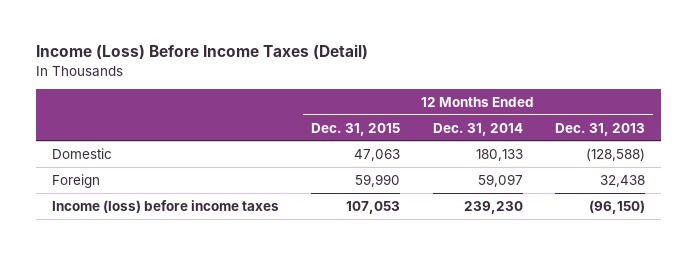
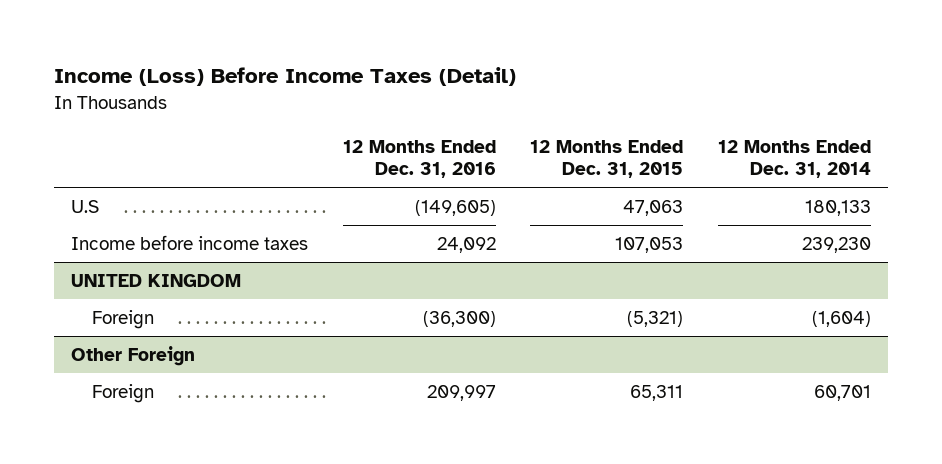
- | 12 Months Ended Dec. 31, 2015 | 12 Months Ended Dec. 31, 2014 | 12 Months Ended Dec. 31, 2013
+ | 12 Months Ended Dec. 31, 2016 | 12 Months Ended Dec. 31, 2015 | 12 Months Ended Dec. 31, 2014
- Domestic | 47,063 | 180,133 | (128,588)
- Foreign | 59,990 | 59,097 | 32,438
- Income (loss) before income taxes | 107,053 | 239,230 | (96,150)
+ U.S | (149,605) | 47,063 | 180,133
+ Income before income taxes | 24,092 | 107,053 | 239,230
+ UNITED KINGDOM
+ Foreign | (36,300) | (5,321) | (1,604)
+ Other Foreign
+ Foreign | 209,997 | 65,311 | 60,701

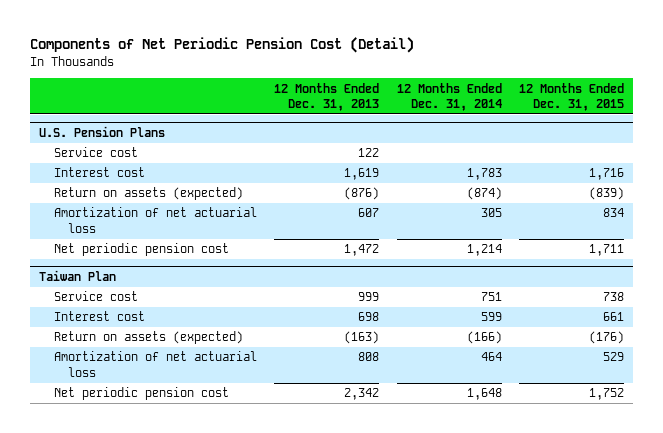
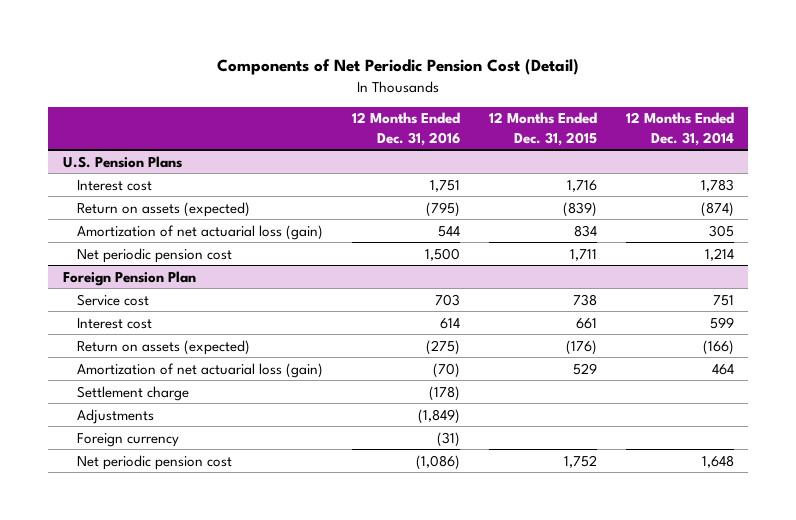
- | 12 Months Ended Dec. 31, 2013 | 12 Months Ended Dec. 31, 2014 | 12 Months Ended Dec. 31, 2015
+ | 12 Months Ended Dec. 31, 2016 | 12 Months Ended Dec. 31, 2015 | 12 Months Ended Dec. 31, 2014
@ U.S. Pension Plans
- Service cost | 122 | |
- Amortization of net actuarial loss | 607 | 305 | 834
+ Amortization of net actuarial loss (gain) | 544 | 834 | 305
- Taiwan Plan
+ Foreign Pension Plan
- Amortization of net actuarial loss | 808 | 464 | 529
+ Amortization of net actuarial loss (gain) | (70) | 529 | 464
+ Settlement charge | (178) | |
+ Adjustments | (1,849) | |
+ Foreign currency | (31) | |

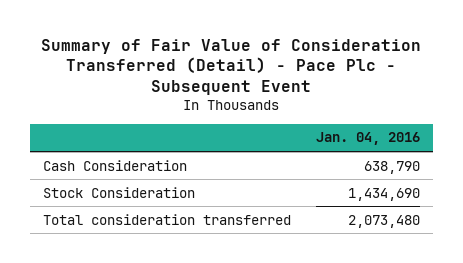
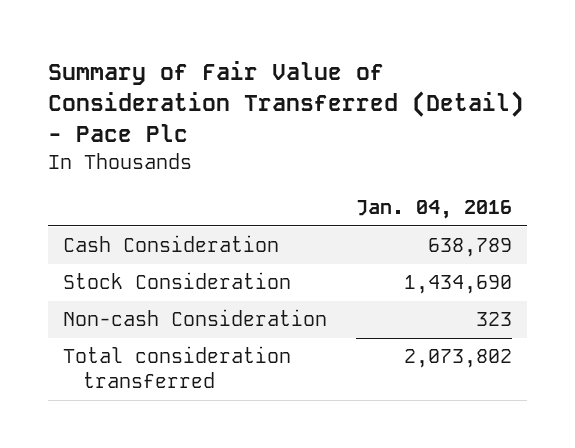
- Summary of Fair Value of Consideration Transferred (Detail) - Pace Plc - Subsequent Event
+ Summary of Fair Value of Consideration Transferred (Detail) - Pace Plc
- Cash Consideration | 638,790
+ Cash Consideration | 638,789
- Total consideration transferred | 2,073,480
+ Non-cash Consideration | 323
+ Total consideration transferred | 2,073,802

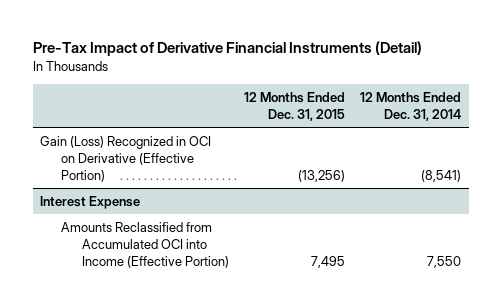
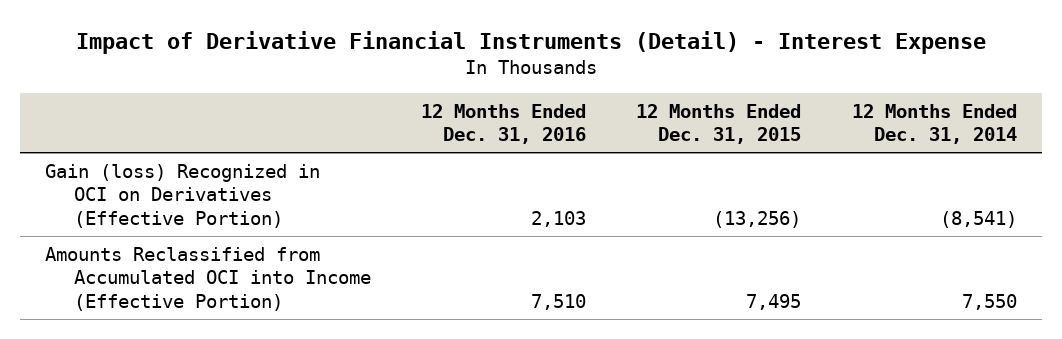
- Pre-Tax Impact of Derivative Financial Instruments (Detail)
+ Impact of Derivative Financial Instruments (Detail) - Interest Expense
- | 12 Months Ended Dec. 31, 2015 | 12 Months Ended Dec. 31, 2014
+ | 12 Months Ended Dec. 31, 2016 | 12 Months Ended Dec. 31, 2015 | 12 Months Ended Dec. 31, 2014
- Gain (Loss) Recognized in OCI on Derivative (Effective Portion) | (13,256) | (8,541)
- Interest Expense
+ Gain (loss) Recognized in OCI on Derivatives (Effective Portion) | 2,103 | (13,256) | (8,541)

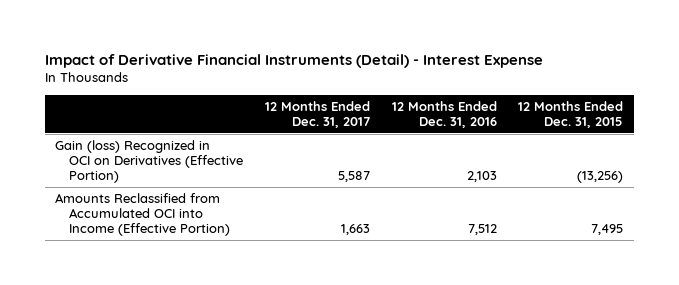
- | 12 Months Ended Dec. 31, 2016 | 12 Months Ended Dec. 31, 2015 | 12 Months Ended Dec. 31, 2014
+ | 12 Months Ended Dec. 31, 2017 | 12 Months Ended Dec. 31, 2016 | 12 Months Ended Dec. 31, 2015
- Amounts Reclassified from Accumulated OCI into Income (Effective Portion) | 7,510 | 7,495 | 7,550
+ Amounts Reclassified from Accumulated OCI into Income (Effective Portion) | 1,663 | 7,512 | 7,495

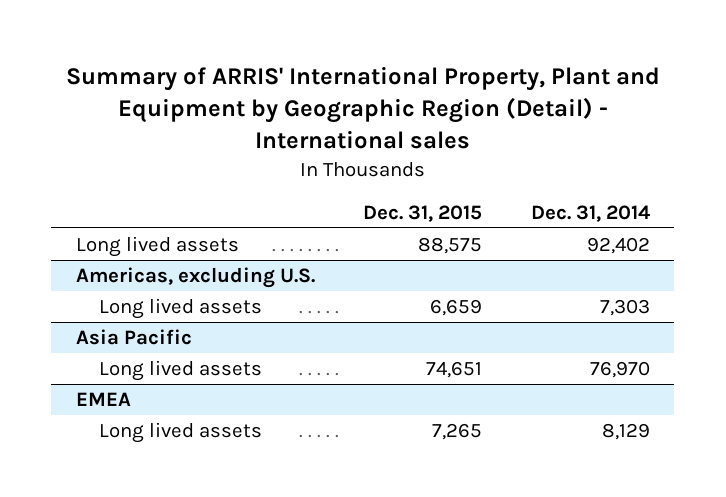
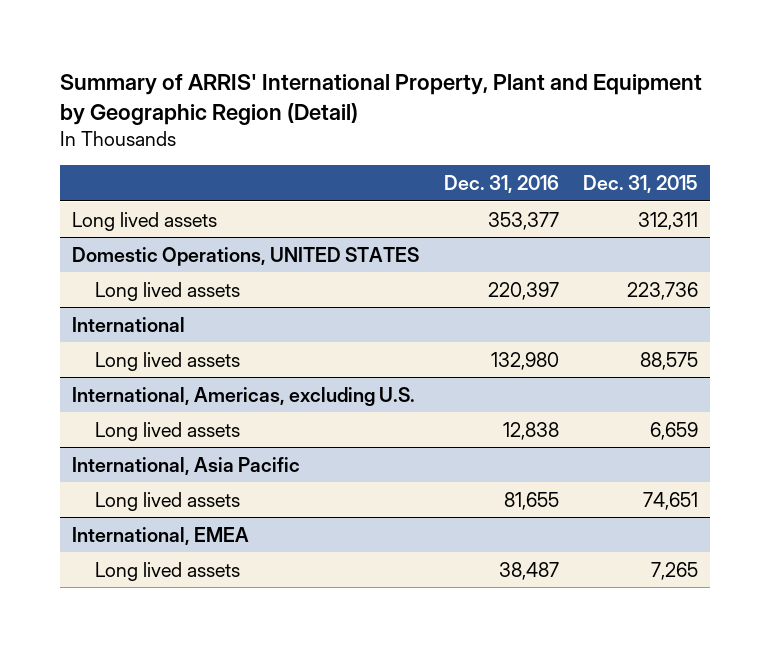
- Summary of ARRIS' International Property, Plant and Equipment by Geographic Region (Detail) - International sales
+ Summary of ARRIS' International Property, Plant and Equipment by Geographic Region (Detail)
- | Dec. 31, 2015 | Dec. 31, 2014
+ | Dec. 31, 2016 | Dec. 31, 2015
+ Long lived assets | 353,377 | 312,311
+ Domestic Operations, UNITED STATES
+ Long lived assets | 220,397 | 223,736
+ International
- Americas, excluding U.S.
+ International, Americas, excluding U.S.
- Asia Pacific
+ International, Asia Pacific
- EMEA
+ International, EMEA

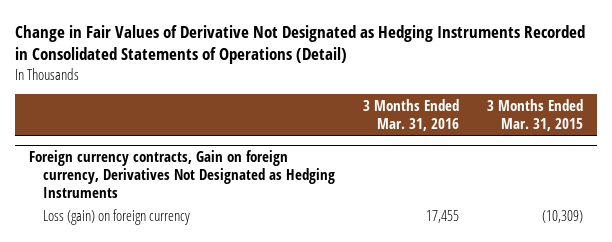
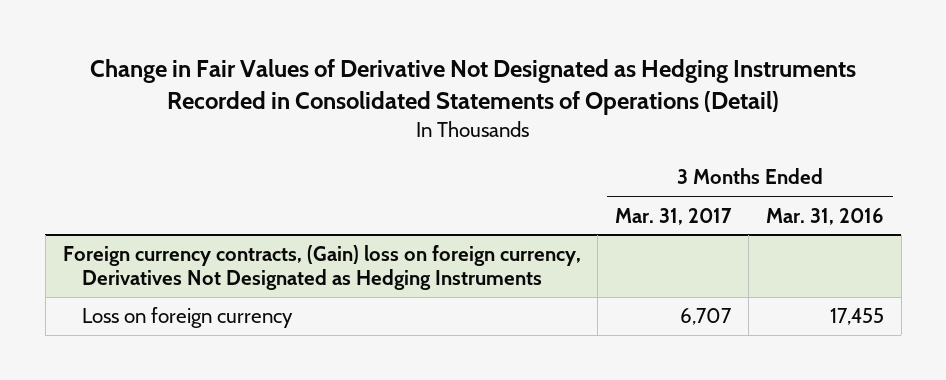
- | 3 Months Ended Mar. 31, 2016 | 3 Months Ended Mar. 31, 2015
+ | 3 Months Ended Mar. 31, 2017 | 3 Months Ended Mar. 31, 2016
- Foreign currency contracts, Gain on foreign currency, Derivatives Not Designated as Hedging Instruments
- Loss (gain) on foreign currency | 17,455 | (10,309)
+ Foreign currency contracts, (Gain) loss on foreign currency, Derivatives Not Designated as Hedging Instruments
+ Loss on foreign currency | 6,707 | 17,455

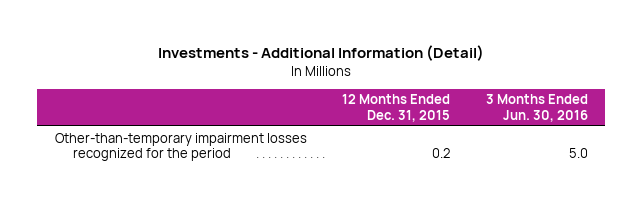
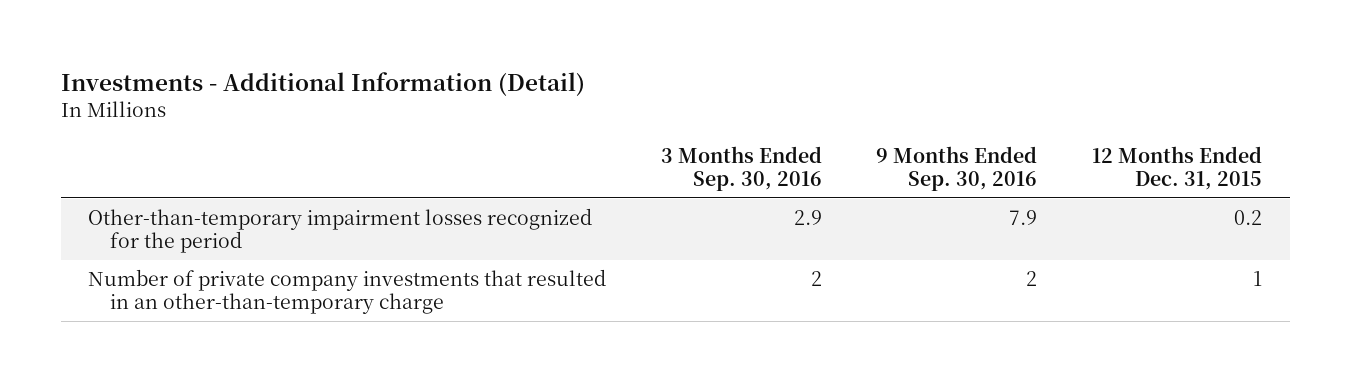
- | 12 Months Ended Dec. 31, 2015 | 3 Months Ended Jun. 30, 2016
+ | 3 Months Ended Sep. 30, 2016 | 9 Months Ended Sep. 30, 2016 | 12 Months Ended Dec. 31, 2015
+ Number of private company investments that resulted in an other-than-temporary charge | 2 | 2 | 1

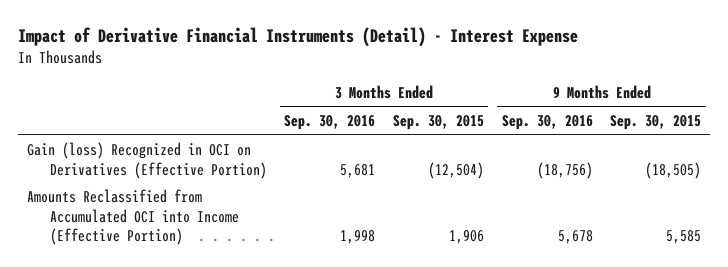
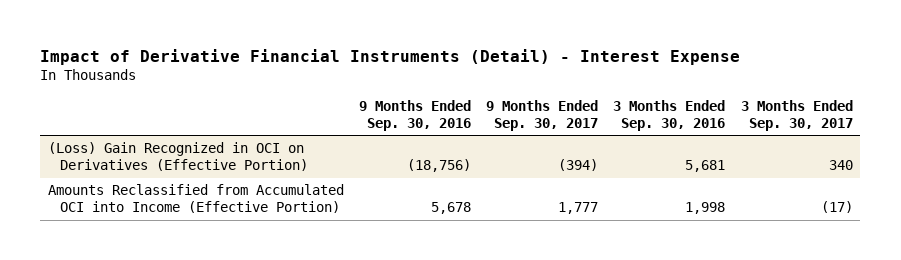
- | 3 Months Ended Sep. 30, 2016 | 3 Months Ended Sep. 30, 2015 | 9 Months Ended Sep. 30, 2016 | 9 Months Ended Sep. 30, 2015
+ | 9 Months Ended Sep. 30, 2016 | 9 Months Ended Sep. 30, 2017 | 3 Months Ended Sep. 30, 2016 | 3 Months Ended Sep. 30, 2017
- Gain (loss) Recognized in OCI on Derivatives (Effective Portion) | 5,681 | (12,504) | (18,756) | (18,505)
+ (Loss) Gain Recognized in OCI on Derivatives (Effective Portion) | (18,756) | (394) | 5,681 | 340

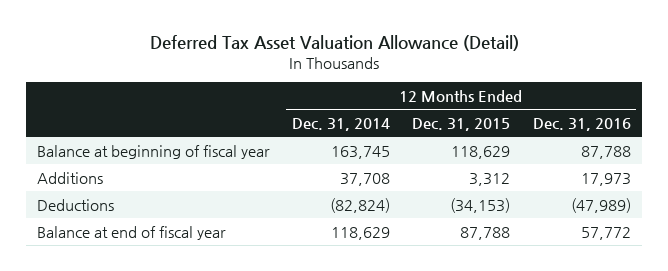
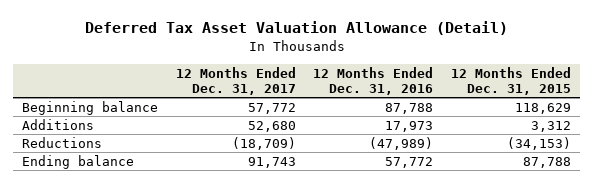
- | 12 Months Ended Dec. 31, 2014 | 12 Months Ended Dec. 31, 2015 | 12 Months Ended Dec. 31, 2016
+ | 12 Months Ended Dec. 31, 2017 | 12 Months Ended Dec. 31, 2016 | 12 Months Ended Dec. 31, 2015
- Balance at beginning of fiscal year | 163,745 | 118,629 | 87,788
+ Beginning balance | 57,772 | 87,788 | 118,629
- Deductions | (82,824) | (34,153) | (47,989)
- Balance at end of fiscal year | 118,629 | 87,788 | 57,772
+ Reductions | (18,709) | (47,989) | (34,153)
+ Ending balance | 91,743 | 57,772 | 87,788

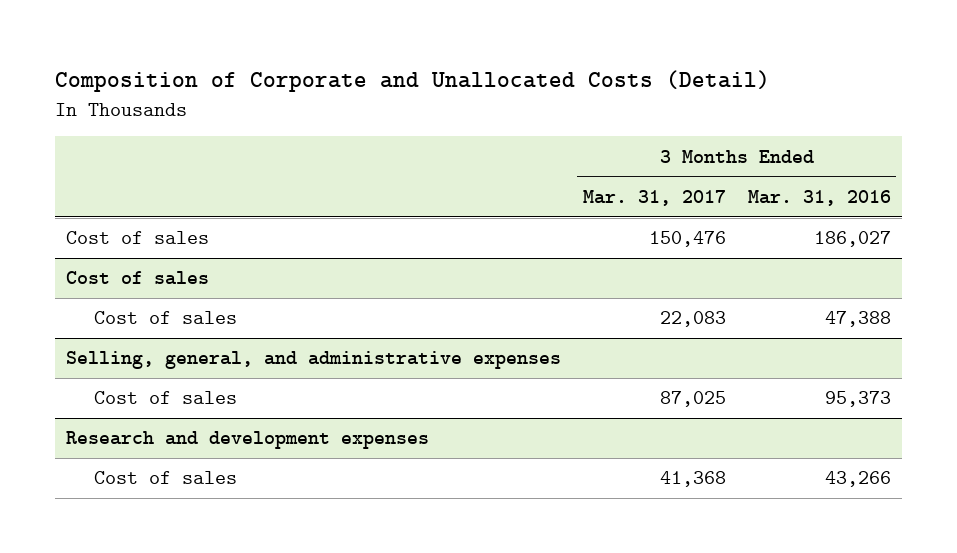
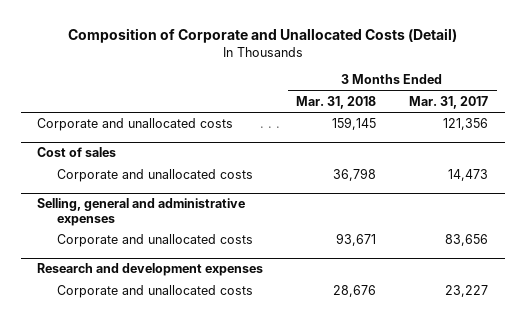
- | 3 Months Ended Mar. 31, 2017 | 3 Months Ended Mar. 31, 2016
+ | 3 Months Ended Mar. 31, 2018 | 3 Months Ended Mar. 31, 2017
- Cost of sales | 150,476 | 186,027
+ Corporate and unallocated costs | 159,145 | 121,356
@ Cost of sales
- Cost of sales | 22,083 | 47,388
- Selling, general, and administrative expenses
- Cost of sales | 87,025 | 95,373
@ Cost of sales
+ Corporate and unallocated costs | 36,798 | 14,473
+ Selling, general and administrative expenses
+ Corporate and unallocated costs | 93,671 | 83,656
@ Research and development expenses
- Cost of sales | 41,368 | 43,266
+ Corporate and unallocated costs | 28,676 | 23,227

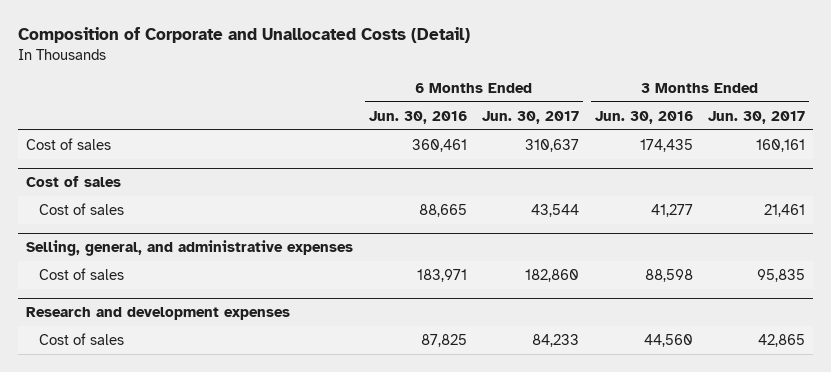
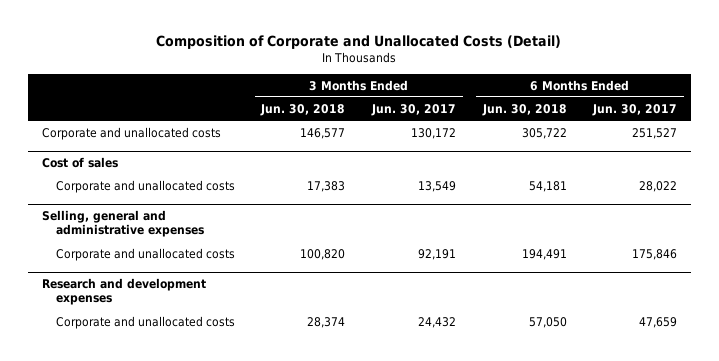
- | 6 Months Ended Jun. 30, 2016 | 6 Months Ended Jun. 30, 2017 | 3 Months Ended Jun. 30, 2016 | 3 Months Ended Jun. 30, 2017
+ | 3 Months Ended Jun. 30, 2018 | 3 Months Ended Jun. 30, 2017 | 6 Months Ended Jun. 30, 2018 | 6 Months Ended Jun. 30, 2017
- Cost of sales | 360,461 | 310,637 | 174,435 | 160,161
+ Corporate and unallocated costs | 146,577 | 130,172 | 305,722 | 251,527
@ Cost of sales
- Cost of sales | 88,665 | 43,544 | 41,277 | 21,461
- Selling, general, and administrative expenses
- Cost of sales | 183,971 | 182,860 | 88,598 | 95,835
@ Cost of sales
+ Corporate and unallocated costs | 17,383 | 13,549 | 54,181 | 28,022
+ Selling, general and administrative expenses
+ Corporate and unallocated costs | 100,820 | 92,191 | 194,491 | 175,846
@ Research and development expenses
- Cost of sales | 87,825 | 84,233 | 44,560 | 42,865
+ Corporate and unallocated costs | 28,374 | 24,432 | 57,050 | 47,659

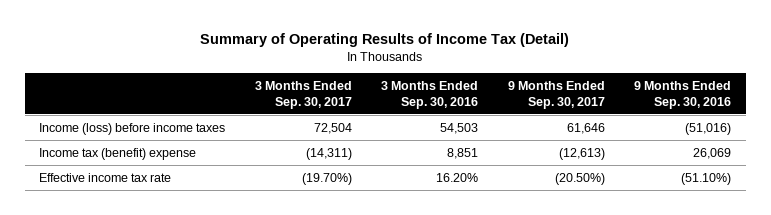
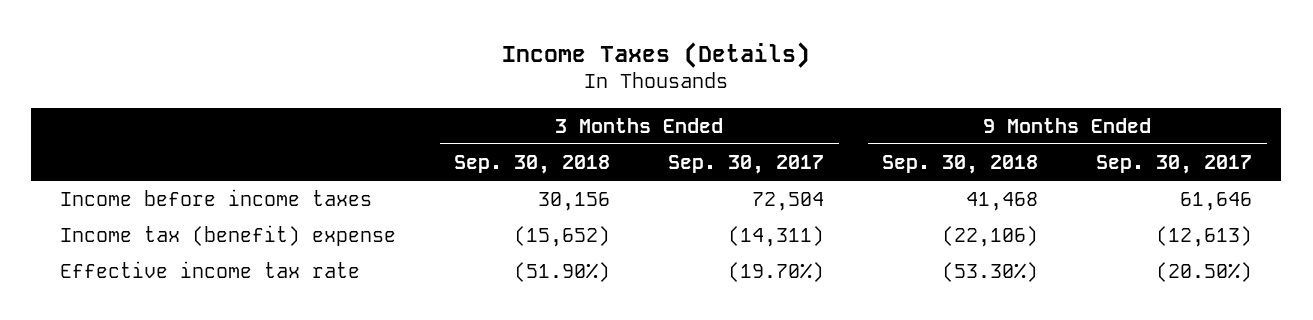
- Summary of Operating Results of Income Tax (Detail)
+ Income Taxes (Details)
- | 3 Months Ended Sep. 30, 2017 | 3 Months Ended Sep. 30, 2016 | 9 Months Ended Sep. 30, 2017 | 9 Months Ended Sep. 30, 2016
+ | 3 Months Ended Sep. 30, 2018 | 3 Months Ended Sep. 30, 2017 | 9 Months Ended Sep. 30, 2018 | 9 Months Ended Sep. 30, 2017
- Income (loss) before income taxes | 72,504 | 54,503 | 61,646 | (51,016)
+ Income before income taxes | 30,156 | 72,504 | 41,468 | 61,646

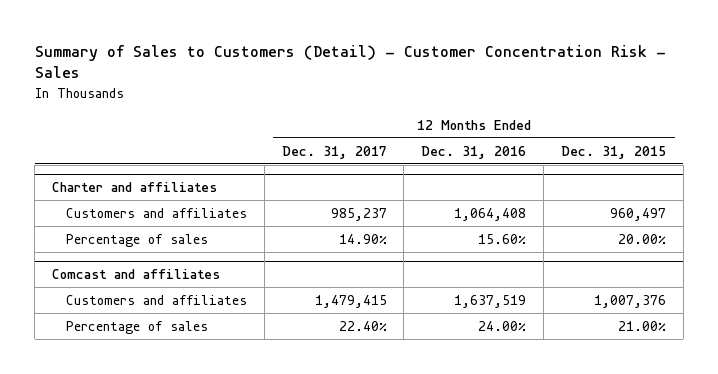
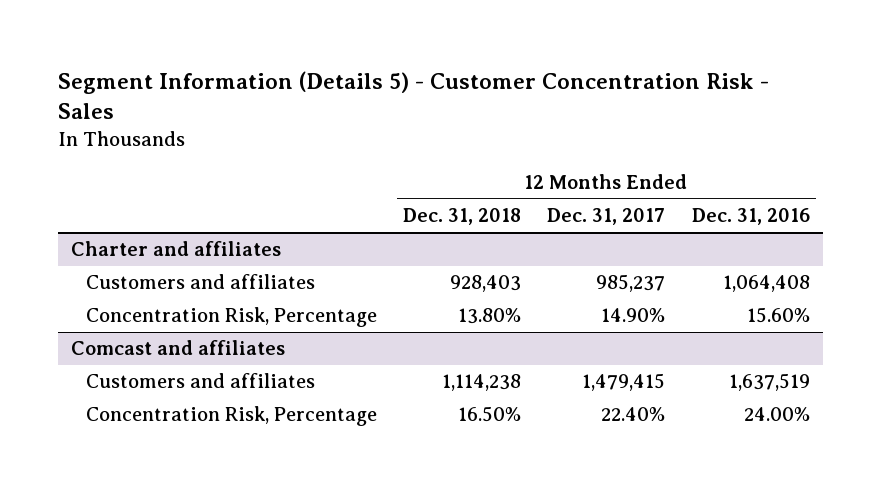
- Summary of Sales to Customers (Detail) - Customer Concentration Risk - Sales
+ Segment Information (Details 5) - Customer Concentration Risk - Sales
- | 12 Months Ended Dec. 31, 2017 | 12 Months Ended Dec. 31, 2016 | 12 Months Ended Dec. 31, 2015
+ | 12 Months Ended Dec. 31, 2018 | 12 Months Ended Dec. 31, 2017 | 12 Months Ended Dec. 31, 2016
@ Charter and affiliates
- Percentage of sales | 14.90% | 15.60% | 20.00%
+ Concentration Risk, Percentage | 13.80% | 14.90% | 15.60%
@ Comcast and affiliates
- Percentage of sales | 22.40% | 24.00% | 21.00%
+ Concentration Risk, Percentage | 16.50% | 22.40% | 24.00%

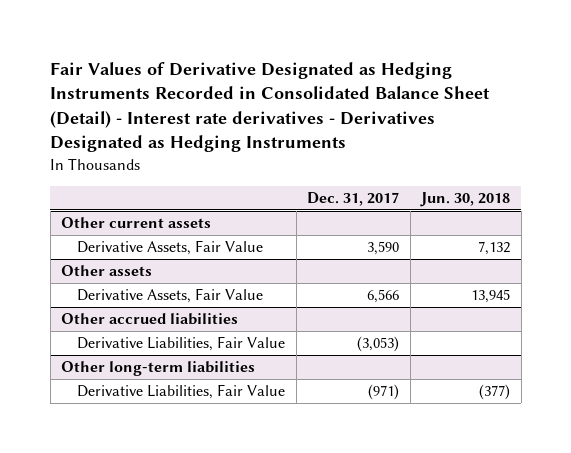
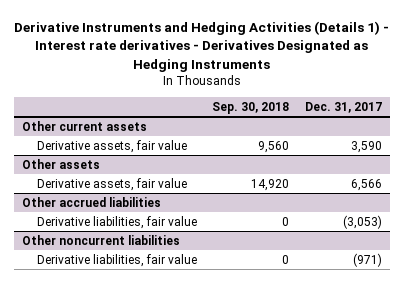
- Fair Values of Derivative Designated as Hedging Instruments Recorded in Consolidated Balance Sheet (Detail) - Interest rate derivatives - Derivatives Designated as Hedging Instruments
+ Derivative Instruments and Hedging Activities (Details 1) - Interest rate derivatives - Derivatives Designated as Hedging Instruments
- | Dec. 31, 2017 | Jun. 30, 2018
+ | Sep. 30, 2018 | Dec. 31, 2017
@ Other current assets
- Derivative Assets, Fair Value | 3,590 | 7,132
+ Derivative assets, fair value | 9,560 | 3,590
@ Other assets
- Derivative Assets, Fair Value | 6,566 | 13,945
+ Derivative assets, fair value | 14,920 | 6,566
@ Other accrued liabilities
- Derivative Liabilities, Fair Value | (3,053) |
- Other long-term liabilities
- Derivative Liabilities, Fair Value | (971) | (377)
@ Other accrued liabilities
+ Derivative liabilities, fair value | 0 | (3,053)
+ Other noncurrent liabilities
+ Derivative liabilities, fair value | 0 | (971)

